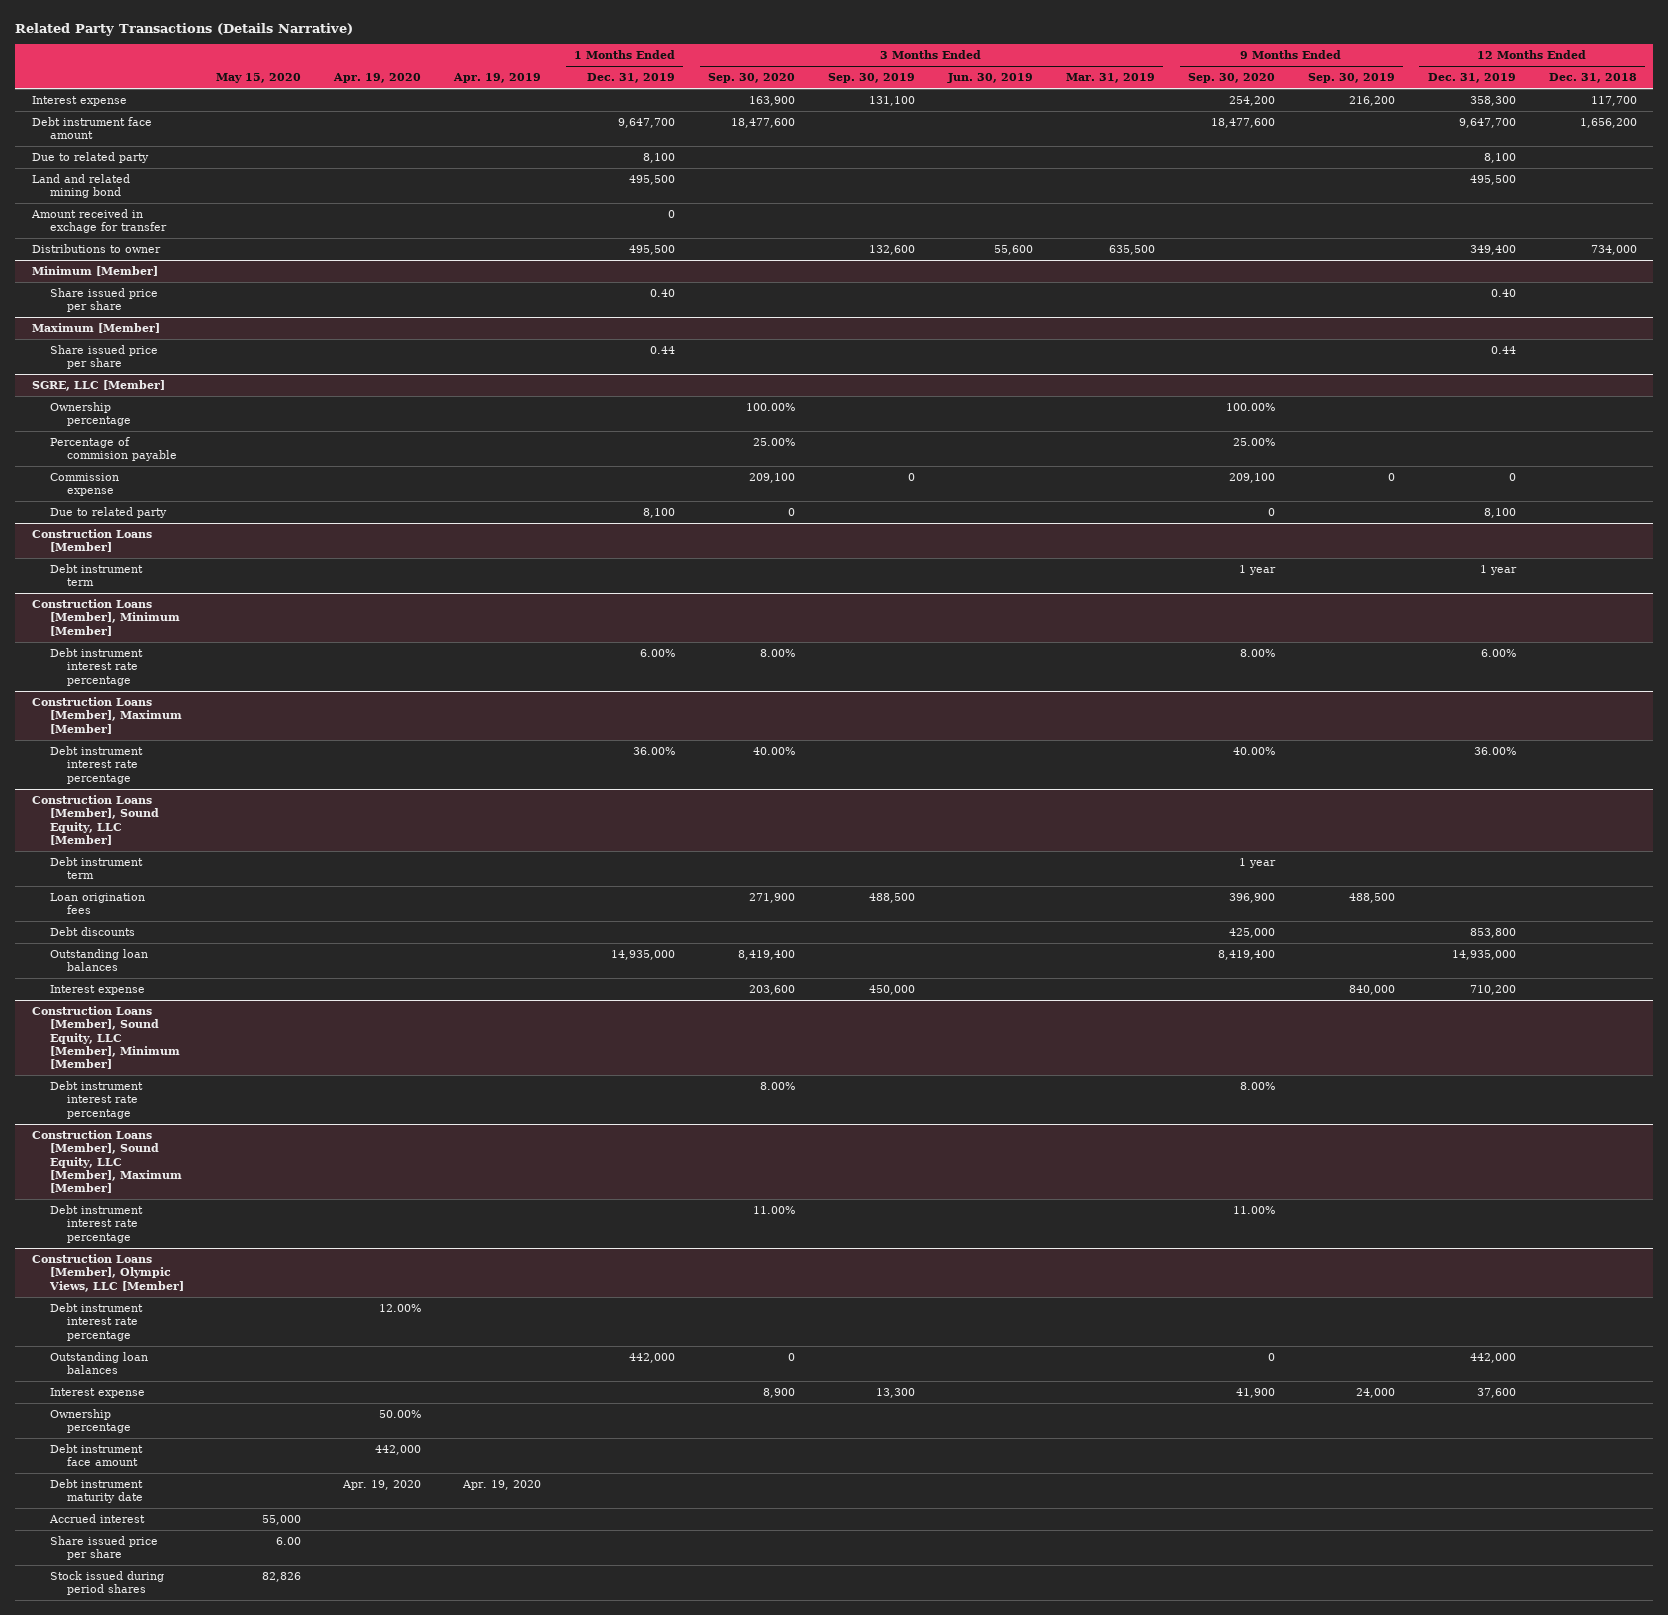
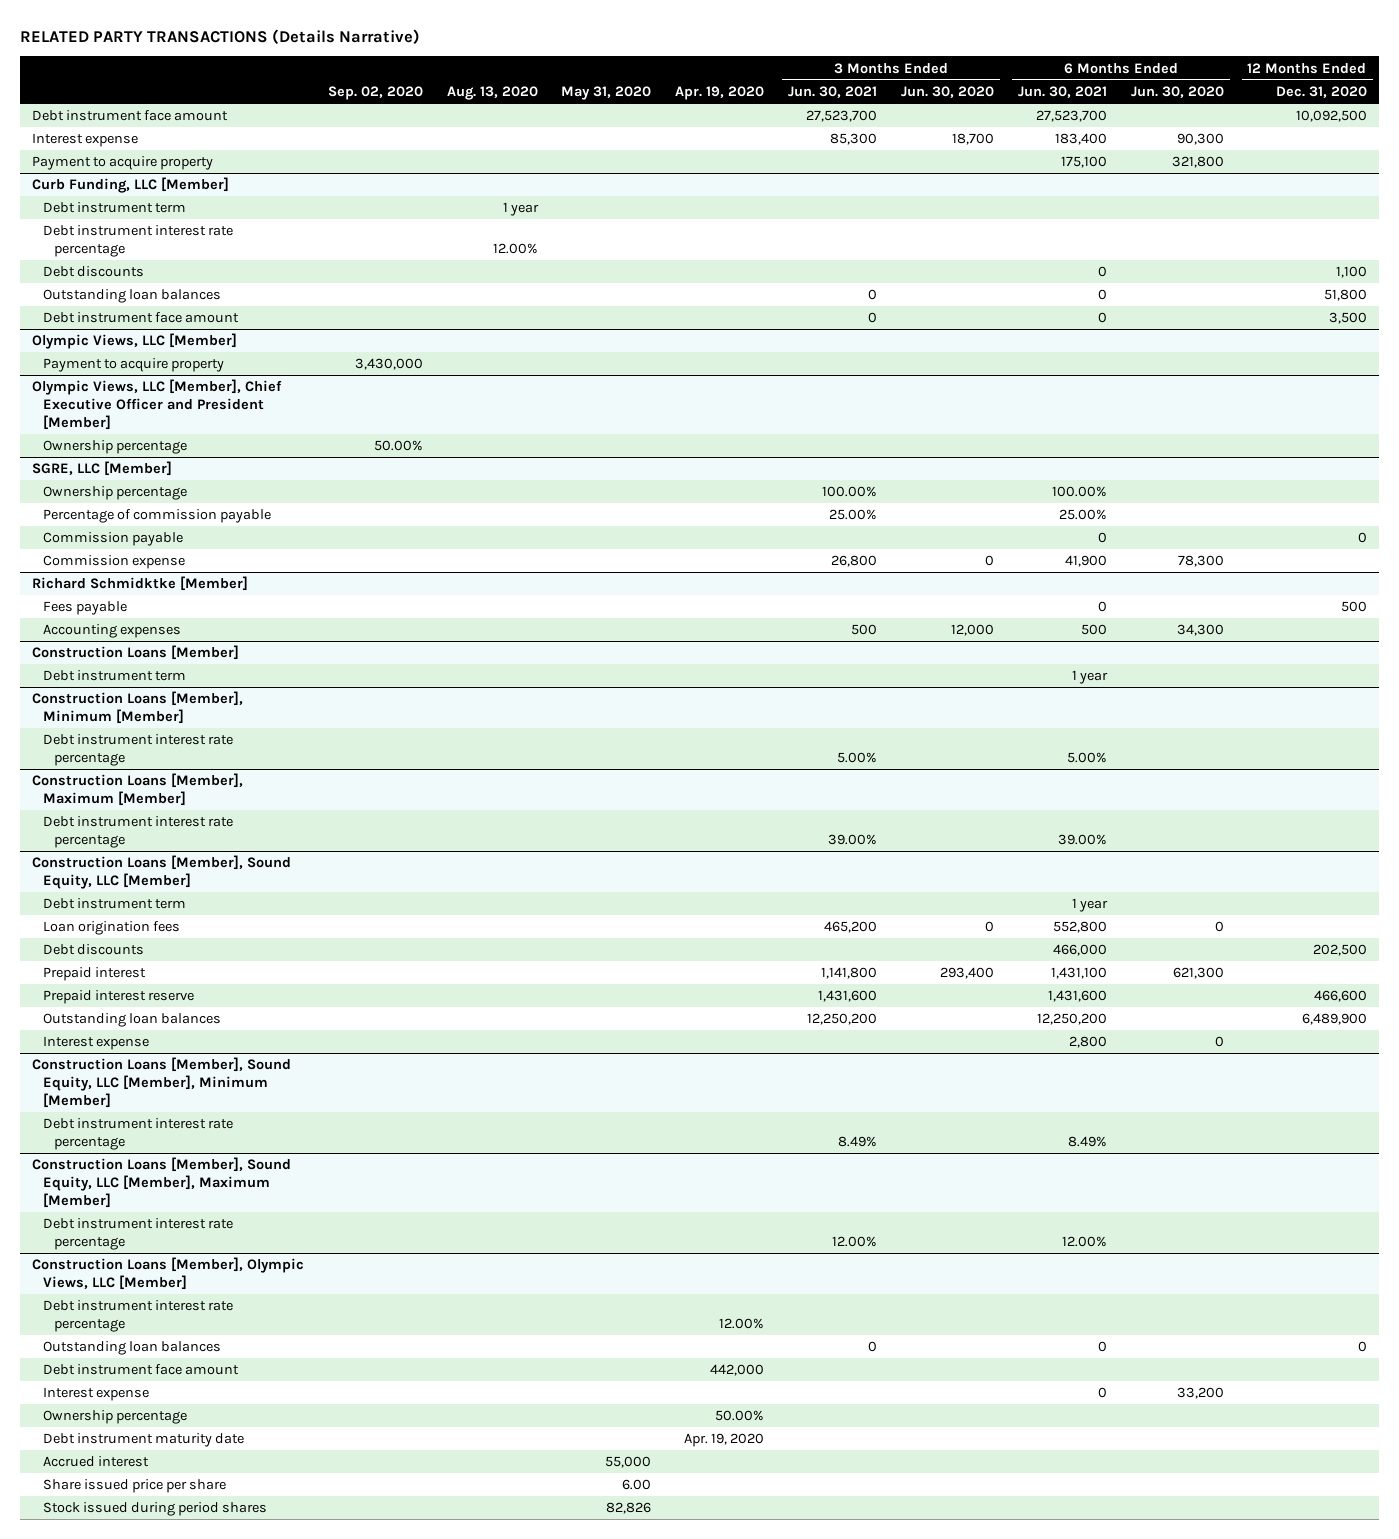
- Related Party Transactions (Details Narrative)
+ RELATED PARTY TRANSACTIONS (Details Narrative)
- | May 15, 2020 | Apr. 19, 2020 | Apr. 19, 2019 | 1 Months Ended Dec. 31, 2019 | 3 Months Ended Sep. 30, 2020 | 3 Months Ended Sep. 30, 2019 | 3 Months Ended Jun. 30, 2019 | 3 Months Ended Mar. 31, 2019 | 9 Months Ended Sep. 30, 2020 | 9 Months Ended Sep. 30, 2019 | 12 Months Ended Dec. 31, 2019 | 12 Months Ended Dec. 31, 2018
+ | Sep. 02, 2020 | Aug. 13, 2020 | May 31, 2020 | Apr. 19, 2020 | 3 Months Ended Jun. 30, 2021 | 3 Months Ended Jun. 30, 2020 | 6 Months Ended Jun. 30, 2021 | 6 Months Ended Jun. 30, 2020 | 12 Months Ended Dec. 31, 2020
- Due to related party | | | | 8,100 | | | | | | | 8,100 |
- Land and related mining bond | | | | 495,500 | | | | | | | 495,500 |
- Amount received in exchage for transfer | | | | 0 | | | | | | | |
- Distributions to owner | | | | 495,500 | | 132,600 | 55,600 | 635,500 | | | 349,400 | 734,000
- Minimum [Member]
- Share issued price per share | | | | 0.40 | | | | | | | 0.40 |
- Maximum [Member]
- Share issued price per share | | | | 0.44 | | | | | | | 0.44 |
moved down: Interest expense | | | | | 85,300 | 18,700 | 183,400 | 90,300 |
+ Payment to acquire property | | | | | | | 175,100 | 321,800 |
+ Curb Funding, LLC [Member]
+ Debt instrument term | | 1 year | | | | | | |
+ Debt instrument interest rate percentage | | 12.00% | | | | | | |
+ Debt discounts | | | | | | | 0 | | 1,100
+ Outstanding loan balances | | | | | 0 | | 0 | | 51,800
+ Debt instrument face amount | | | | | 0 | | 0 | | 3,500
+ Olympic Views, LLC [Member]
+ Payment to acquire property | 3,430,000 | | | | | | | |
+ Olympic Views, LLC [Member], Chief Executive Officer and President [Member]
+ Ownership percentage | 50.00% | | | | | | | |
@ SGRE, LLC [Member]
- Percentage of commision payable | | | | | 25.00% | | | | 25.00% | | |
+ Percentage of commission payable | | | | | 25.00% | | 25.00% | |
+ Commission payable | | | | | | | 0 | | 0
- Due to related party | | | | 8,100 | 0 | | | | 0 | | 8,100 |
+ Richard Schmidktke [Member]
+ Fees payable | | | | | | | 0 | | 500
+ Accounting expenses | | | | | 500 | 12,000 | 500 | 34,300 |
@ Construction Loans [Member], Sound Equity, LLC [Member]
+ Prepaid interest | | | | | 1,141,800 | 293,400 | 1,431,100 | 621,300 |
+ Prepaid interest reserve | | | | | 1,431,600 | | 1,431,600 | | 466,600
@ Construction Loans [Member], Olympic Views, LLC [Member]
moved up: Debt instrument face amount | | | | 442,000 | | | | |

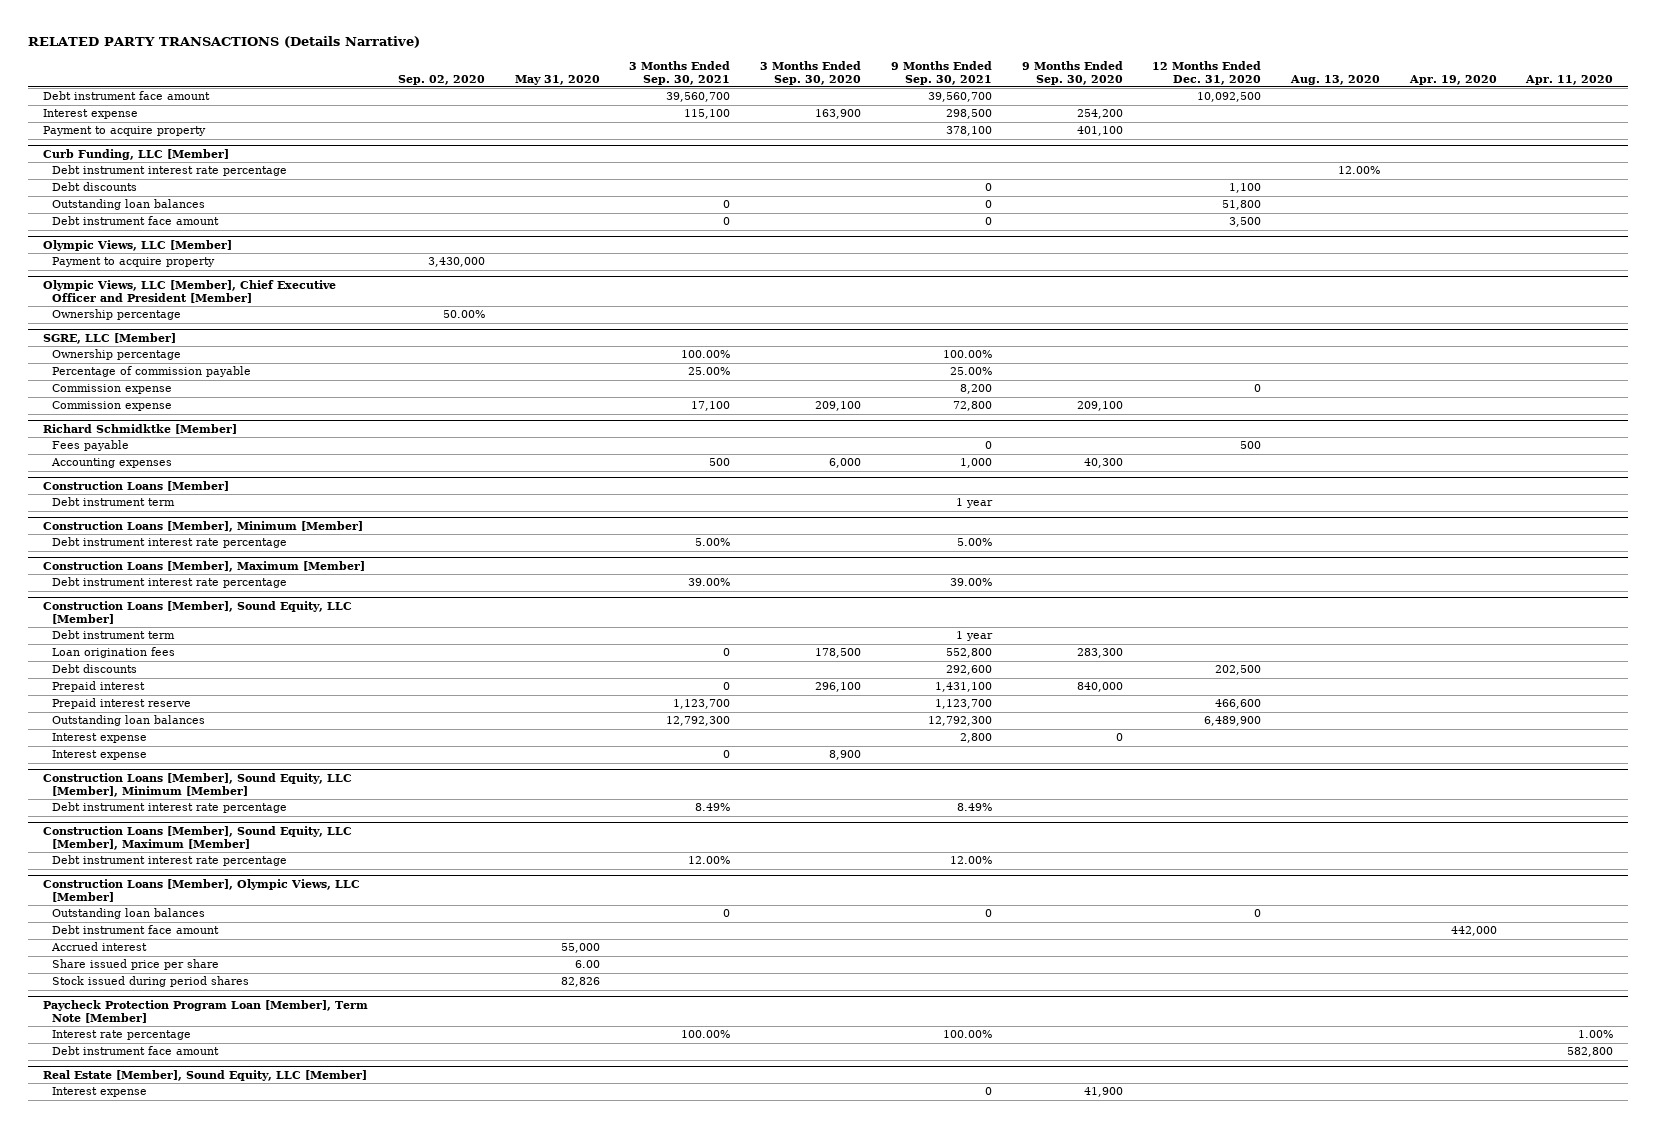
- | Sep. 02, 2020 | Aug. 13, 2020 | May 31, 2020 | Apr. 19, 2020 | 3 Months Ended Jun. 30, 2021 | 3 Months Ended Jun. 30, 2020 | 6 Months Ended Jun. 30, 2021 | 6 Months Ended Jun. 30, 2020 | 12 Months Ended Dec. 31, 2020
+ | Sep. 02, 2020 | May 31, 2020 | 3 Months Ended Sep. 30, 2021 | 3 Months Ended Sep. 30, 2020 | 9 Months Ended Sep. 30, 2021 | 9 Months Ended Sep. 30, 2020 | 12 Months Ended Dec. 31, 2020 | Aug. 13, 2020 | Apr. 19, 2020 | Apr. 11, 2020
@ Curb Funding, LLC [Member]
- Debt instrument term | | 1 year | | | | | | |
@ SGRE, LLC [Member]
- Commission payable | | | | | | | 0 | | 0
+ Commission expense | | | | | 8,200 | | 0 | | |
@ Construction Loans [Member], Sound Equity, LLC [Member]
+ Interest expense | | | 0 | 8,900 | | | | | |
@ Construction Loans [Member], Olympic Views, LLC [Member]
- Debt instrument interest rate percentage | | | | 12.00% | | | | |
- Interest expense | | | | | | | 0 | 33,200 |
- Ownership percentage | | | | 50.00% | | | | |
- Debt instrument maturity date | | | | Apr. 19, 2020 | | | | |
+ Paycheck Protection Program Loan [Member], Term Note [Member]
+ Interest rate percentage | | | 100.00% | | 100.00% | | | | | 1.00%
+ Debt instrument face amount | | | | | | | | | | 582,800
+ Real Estate [Member], Sound Equity, LLC [Member]
+ Interest expense | | | | | 0 | 41,900 | | | |

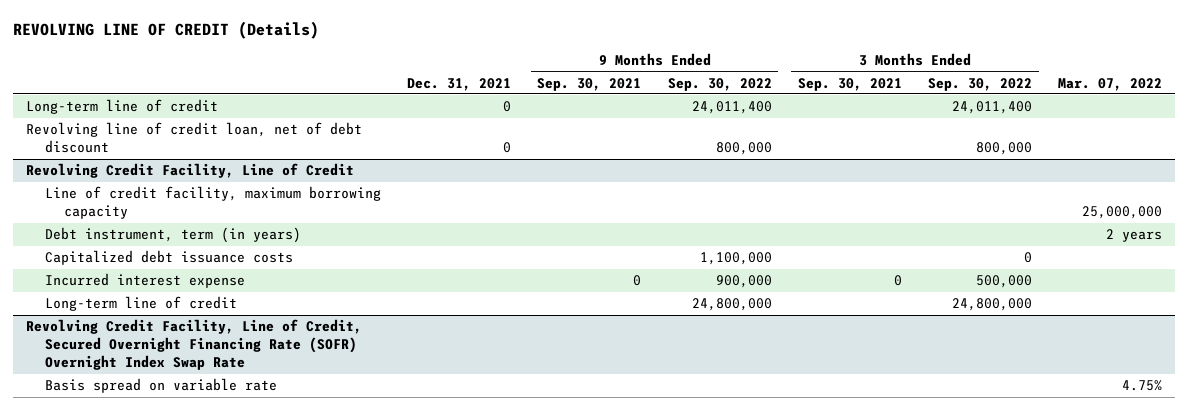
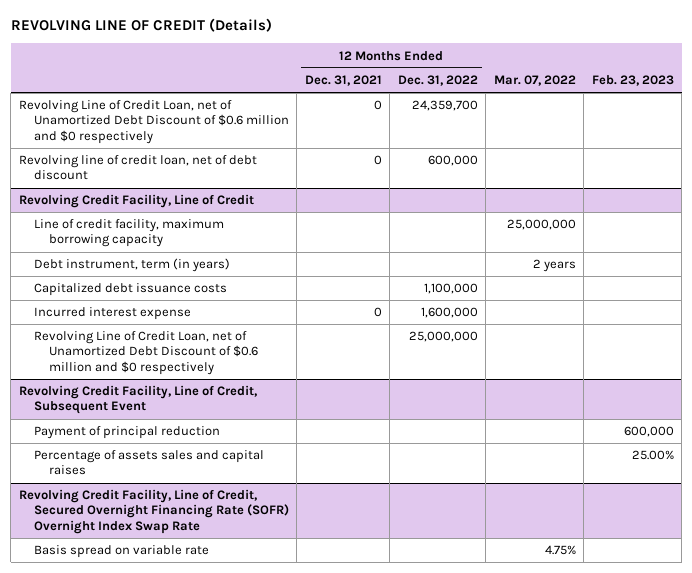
- | Dec. 31, 2021 | 9 Months Ended Sep. 30, 2021 | 9 Months Ended Sep. 30, 2022 | 3 Months Ended Sep. 30, 2021 | 3 Months Ended Sep. 30, 2022 | Mar. 07, 2022
+ | 12 Months Ended Dec. 31, 2021 | 12 Months Ended Dec. 31, 2022 | Mar. 07, 2022 | Feb. 23, 2023
- Long-term line of credit | 0 | | 24,011,400 | | 24,011,400 |
+ Revolving Line of Credit Loan, net of Unamortized Debt Discount of $0.6 million and $0 respectively | 0 | 24,359,700 | |
@ Revolving Credit Facility, Line of Credit
- Long-term line of credit | | | 24,800,000 | | 24,800,000 |
+ Revolving Line of Credit Loan, net of Unamortized Debt Discount of $0.6 million and $0 respectively | | 25,000,000 | |
+ Revolving Credit Facility, Line of Credit, Subsequent Event
+ Payment of principal reduction | | | | 600,000
+ Percentage of assets sales and capital raises | | | | 25.00%

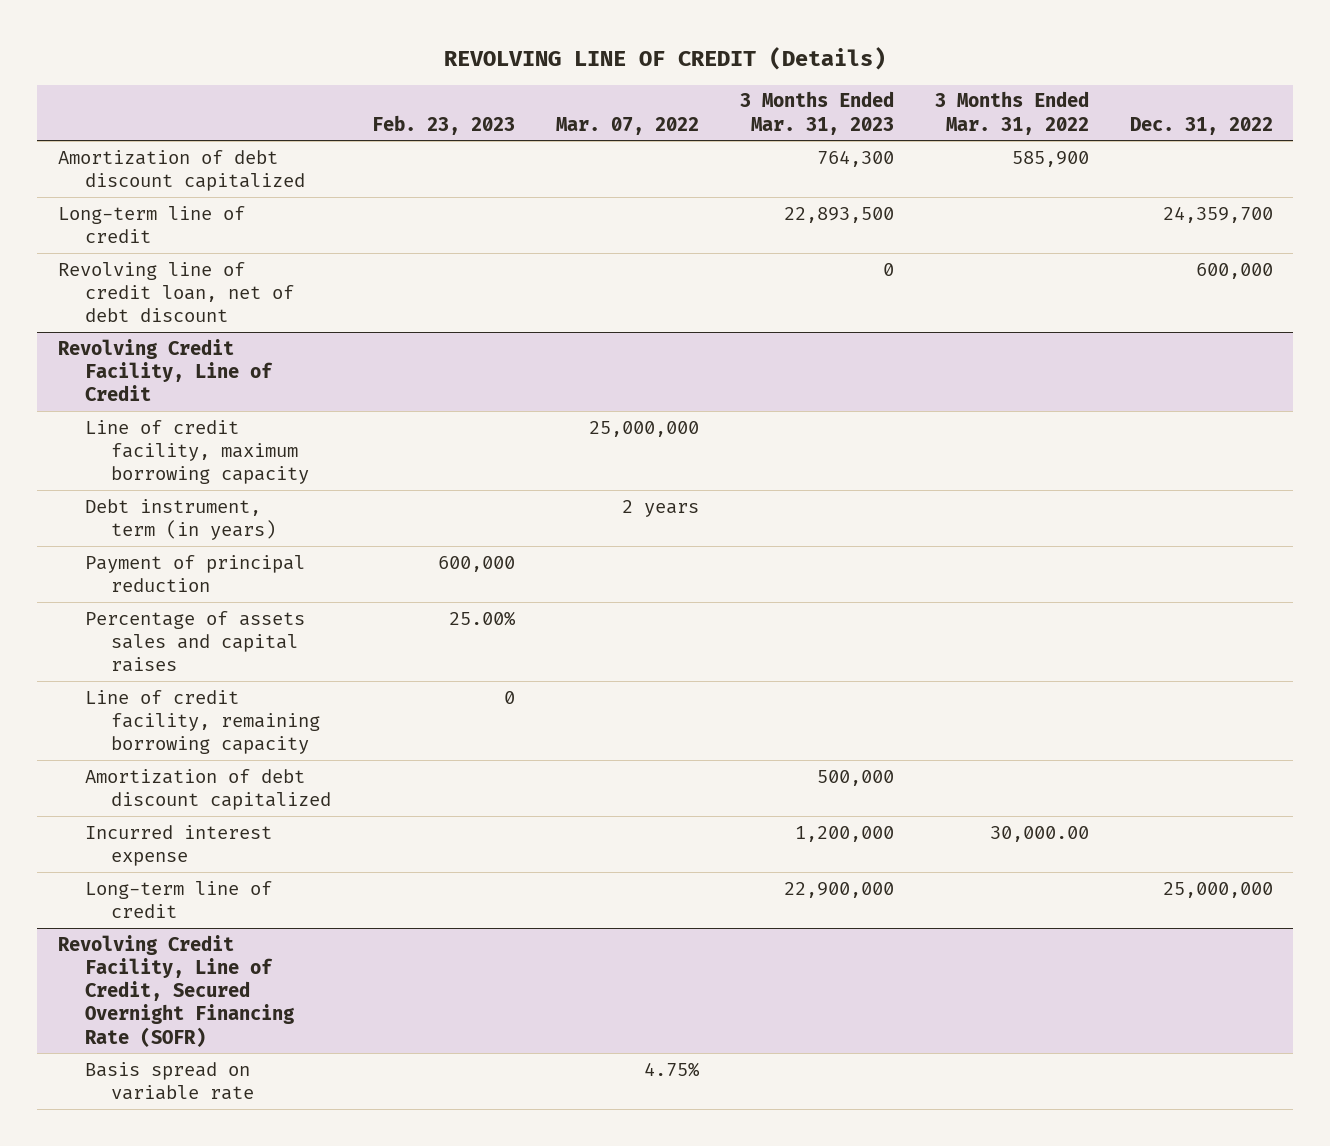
- | 12 Months Ended Dec. 31, 2021 | 12 Months Ended Dec. 31, 2022 | Mar. 07, 2022 | Feb. 23, 2023
+ | Feb. 23, 2023 | Mar. 07, 2022 | 3 Months Ended Mar. 31, 2023 | 3 Months Ended Mar. 31, 2022 | Dec. 31, 2022
- Revolving Line of Credit Loan, net of Unamortized Debt Discount of $0.6 million and $0 respectively | 0 | 24,359,700 | |
+ Amortization of debt discount capitalized | | | 764,300 | 585,900 |
+ Long-term line of credit | | | 22,893,500 | | 24,359,700
@ Revolving Credit Facility, Line of Credit
- Capitalized debt issuance costs | | 1,100,000 | |
+ Payment of principal reduction | 600,000 | | | |
+ Percentage of assets sales and capital raises | 25.00% | | | |
+ Line of credit facility, remaining borrowing capacity | 0 | | | |
+ Amortization of debt discount capitalized | | | 500,000 | |
- Revolving Line of Credit Loan, net of Unamortized Debt Discount of $0.6 million and $0 respectively | | 25,000,000 | |
- Revolving Credit Facility, Line of Credit, Subsequent Event
- Payment of principal reduction | | | | 600,000
- Percentage of assets sales and capital raises | | | | 25.00%
- Revolving Credit Facility, Line of Credit, Secured Overnight Financing Rate (SOFR) Overnight Index Swap Rate
@ Revolving Credit Facility, Line of Credit
+ Long-term line of credit | | | 22,900,000 | | 25,000,000
+ Revolving Credit Facility, Line of Credit, Secured Overnight Financing Rate (SOFR)

